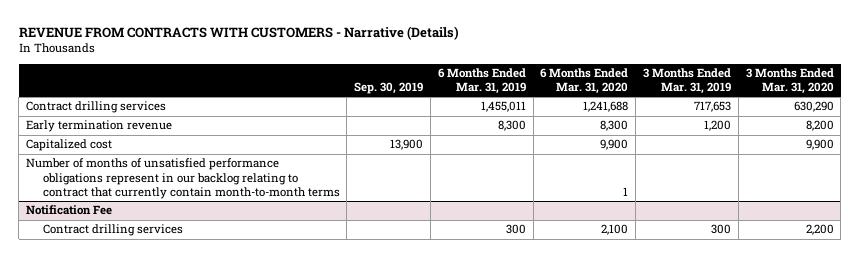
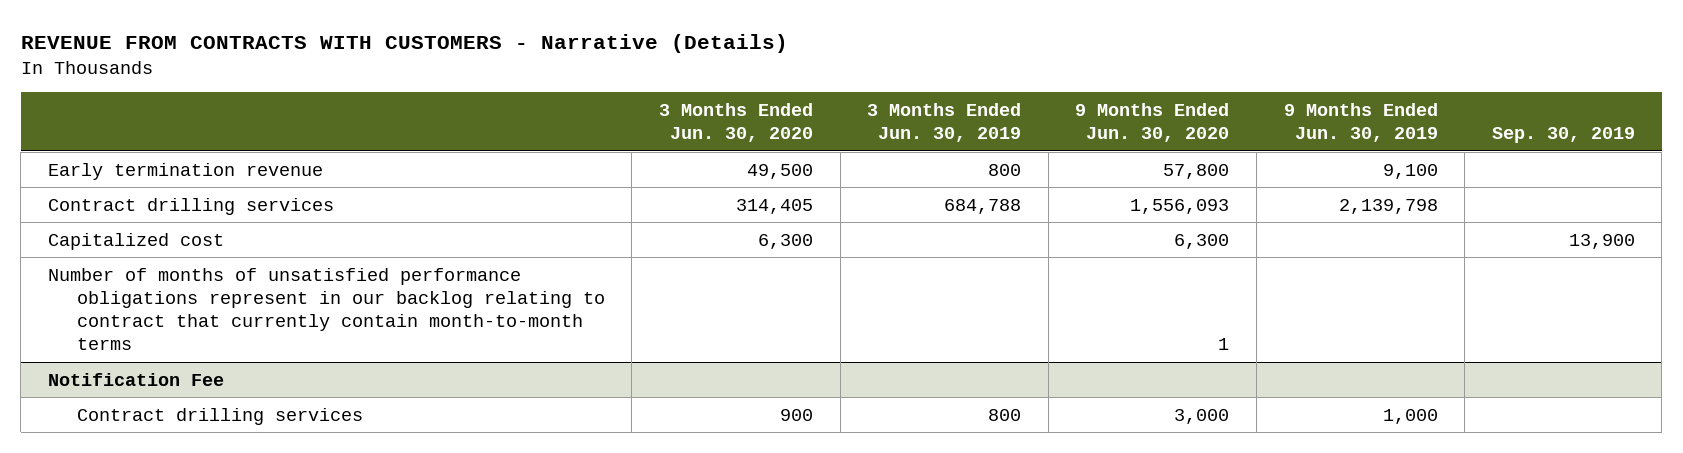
- | Sep. 30, 2019 | 6 Months Ended Mar. 31, 2019 | 6 Months Ended Mar. 31, 2020 | 3 Months Ended Mar. 31, 2019 | 3 Months Ended Mar. 31, 2020
+ | 3 Months Ended Jun. 30, 2020 | 3 Months Ended Jun. 30, 2019 | 9 Months Ended Jun. 30, 2020 | 9 Months Ended Jun. 30, 2019 | Sep. 30, 2019
moved down: Contract drilling services | 314,405 | 684,788 | 1,556,093 | 2,139,798 |

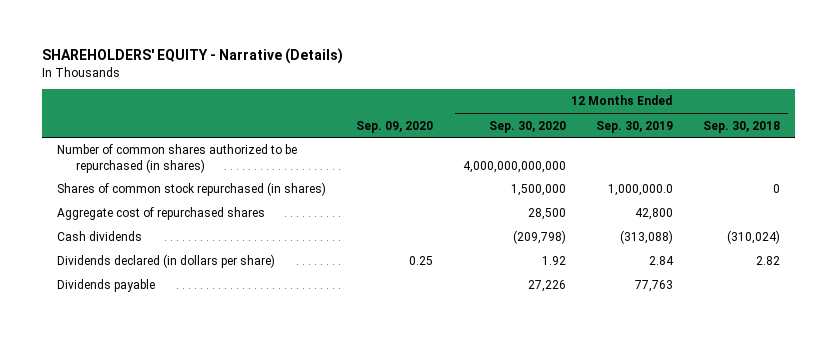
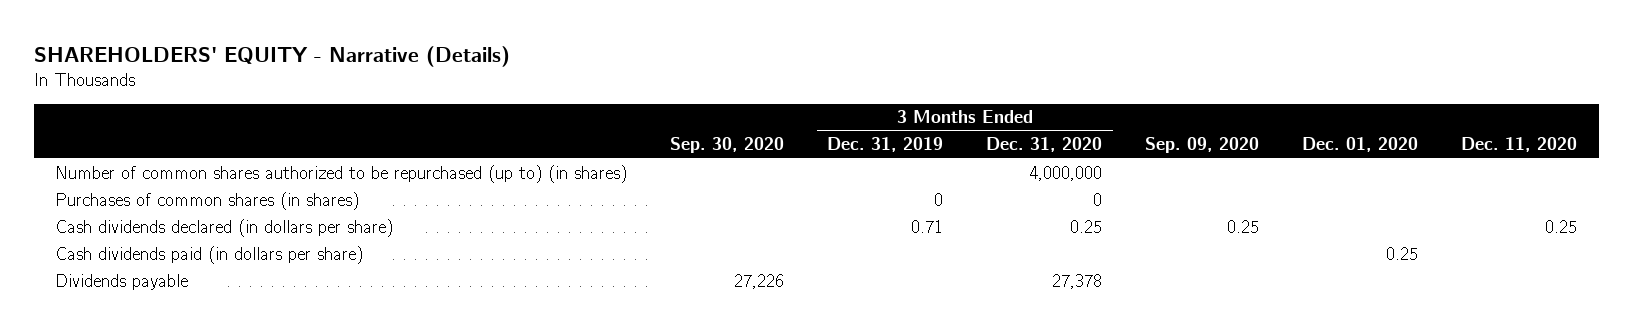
- | Sep. 09, 2020 | 12 Months Ended Sep. 30, 2020 | 12 Months Ended Sep. 30, 2019 | 12 Months Ended Sep. 30, 2018
+ | Sep. 30, 2020 | 3 Months Ended Dec. 31, 2019 | 3 Months Ended Dec. 31, 2020 | Sep. 09, 2020 | Dec. 01, 2020 | Dec. 11, 2020
- Number of common shares authorized to be repurchased (in shares) | | 4,000,000,000,000 | |
- Shares of common stock repurchased (in shares) | | 1,500,000 | 1,000,000.0 | 0
- Aggregate cost of repurchased shares | | 28,500 | 42,800 |
- Cash dividends | | (209,798) | (313,088) | (310,024)
- Dividends declared (in dollars per share) | 0.25 | 1.92 | 2.84 | 2.82
+ Number of common shares authorized to be repurchased (up to) (in shares) | | | 4,000,000 | | |
+ Purchases of common shares (in shares) | | 0 | 0 | | |
+ Cash dividends declared (in dollars per share) | | 0.71 | 0.25 | 0.25 | | 0.25
+ Cash dividends paid (in dollars per share) | | | | | 0.25 |

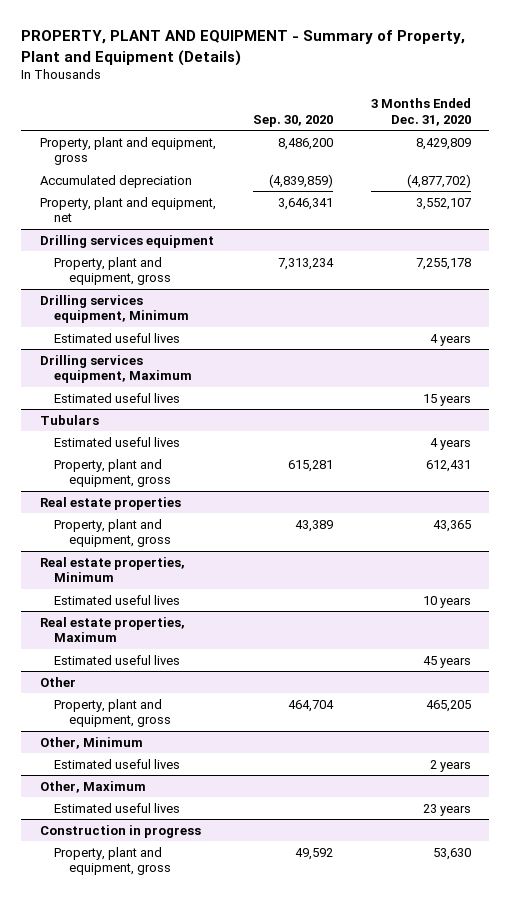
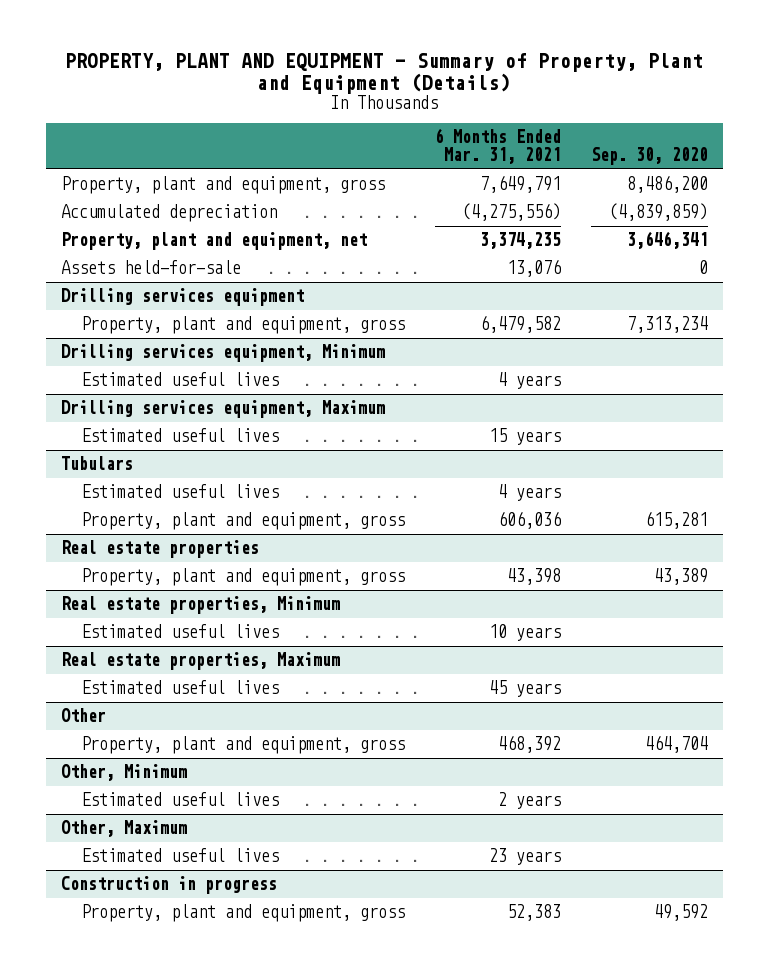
- | Sep. 30, 2020 | 3 Months Ended Dec. 31, 2020
+ | 6 Months Ended Mar. 31, 2021 | Sep. 30, 2020
+ Assets held-for-sale | 13,076 | 0

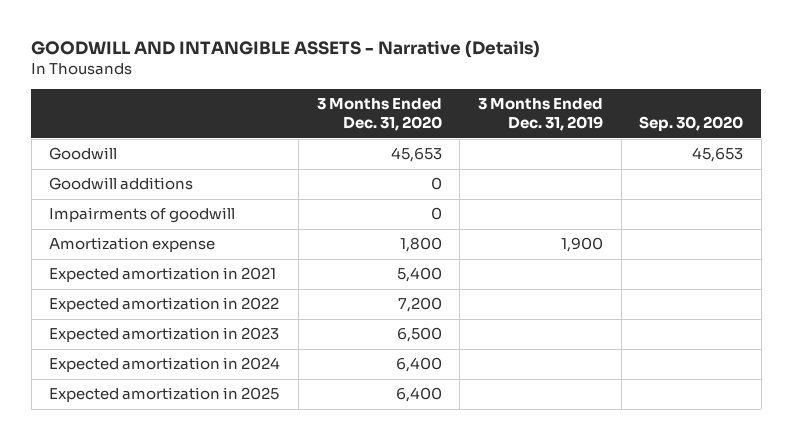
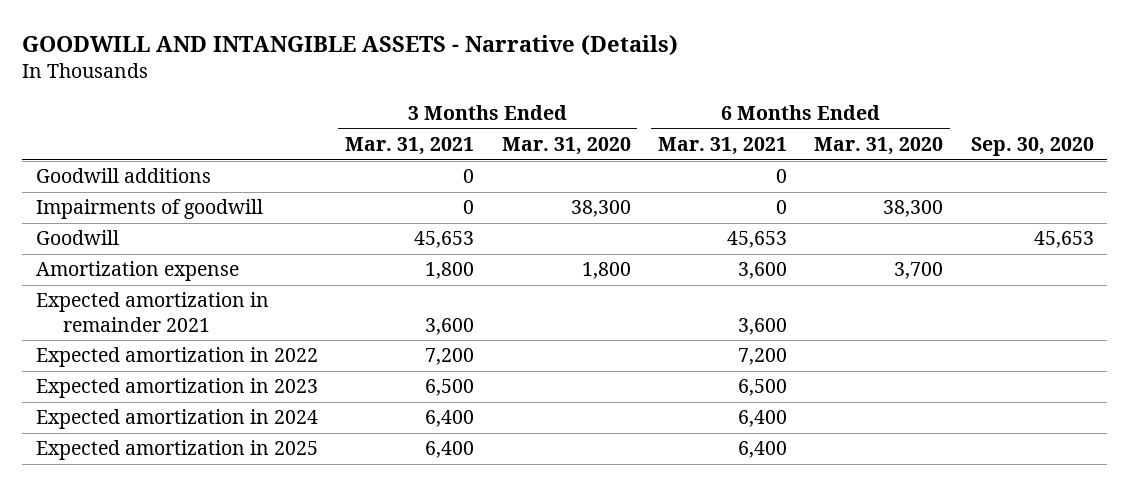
- | 3 Months Ended Dec. 31, 2020 | 3 Months Ended Dec. 31, 2019 | Sep. 30, 2020
+ | 3 Months Ended Mar. 31, 2021 | 3 Months Ended Mar. 31, 2020 | 6 Months Ended Mar. 31, 2021 | 6 Months Ended Mar. 31, 2020 | Sep. 30, 2020
moved down: Goodwill | 45,653 | | 45,653 | | 45,653
- Expected amortization in 2021 | 5,400 | |
+ Expected amortization in remainder 2021 | 3,600 | | 3,600 | |

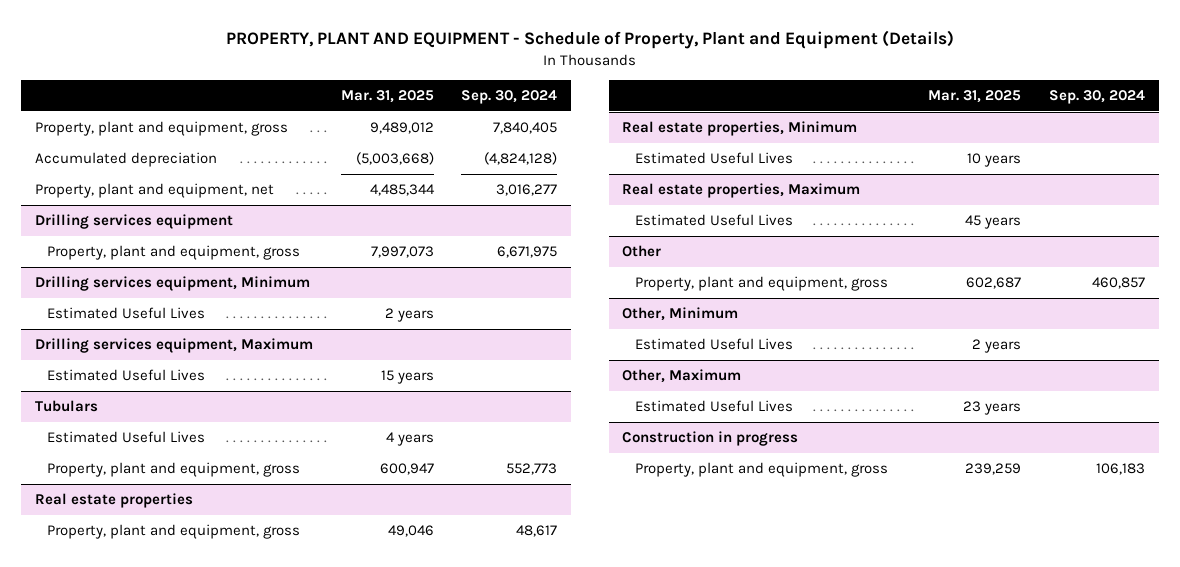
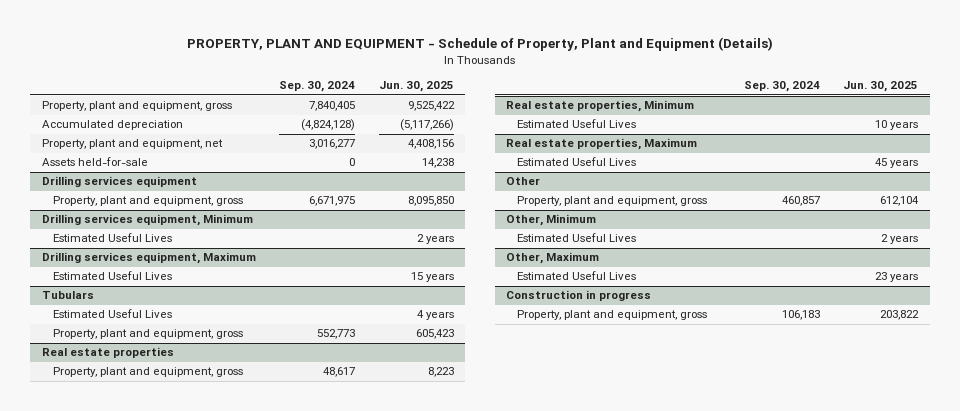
- | Mar. 31, 2025 | Sep. 30, 2024
+ | Sep. 30, 2024 | Jun. 30, 2025
+ Assets held-for-sale | 0 | 14,238

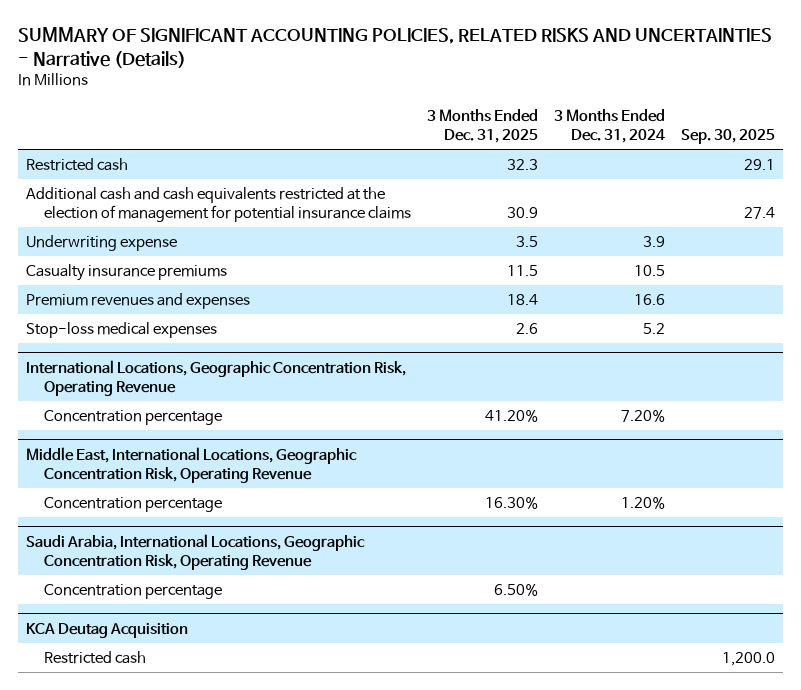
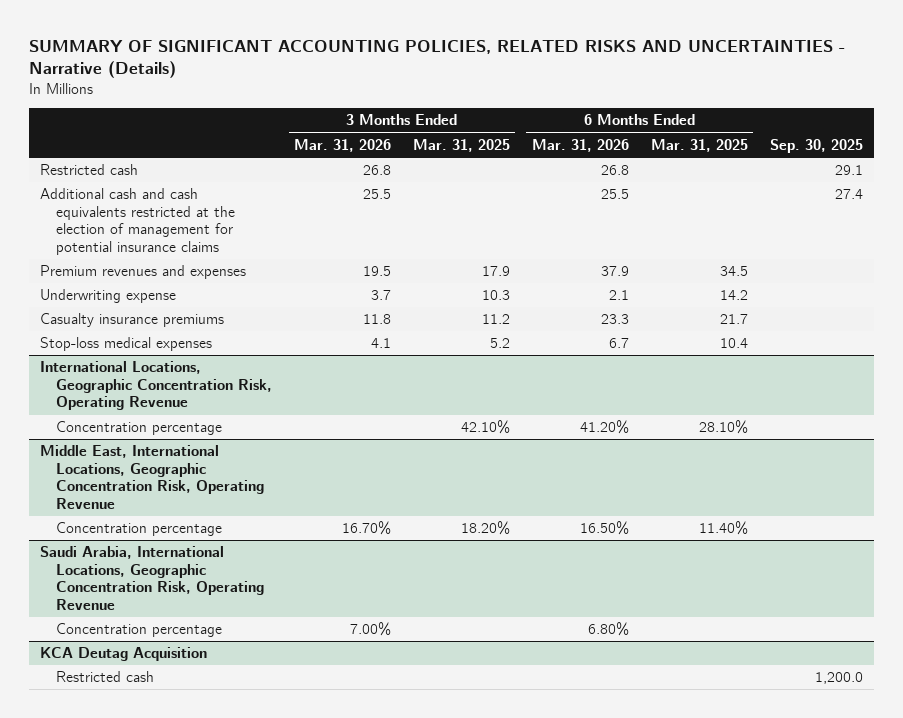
- | 3 Months Ended Dec. 31, 2025 | 3 Months Ended Dec. 31, 2024 | Sep. 30, 2025
+ | 3 Months Ended Mar. 31, 2026 | 3 Months Ended Mar. 31, 2025 | 6 Months Ended Mar. 31, 2026 | 6 Months Ended Mar. 31, 2025 | Sep. 30, 2025
moved up: Premium revenues and expenses | 19.5 | 17.9 | 37.9 | 34.5 |

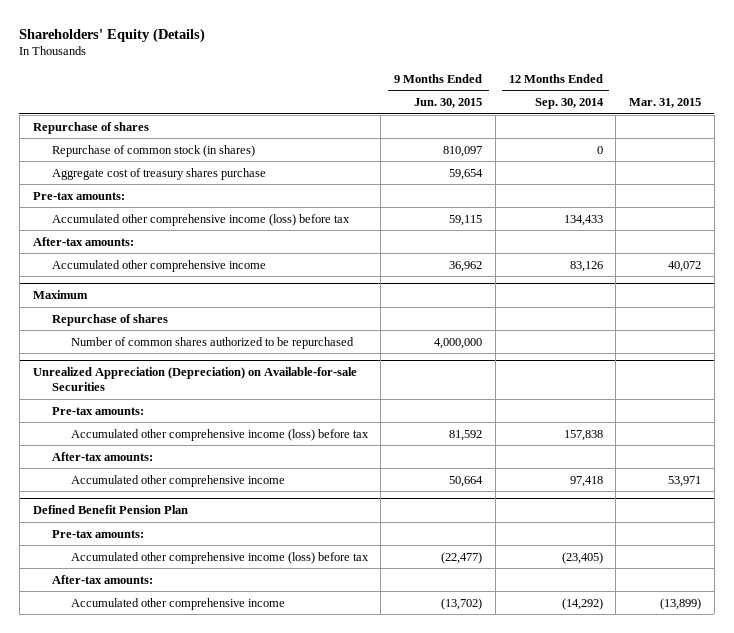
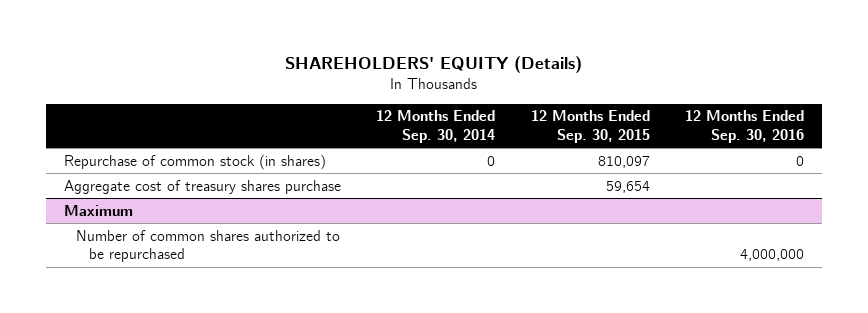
- Shareholders' Equity (Details)
+ SHAREHOLDERS' EQUITY (Details)
- | 9 Months Ended Jun. 30, 2015 | 12 Months Ended Sep. 30, 2014 | Mar. 31, 2015
+ | 12 Months Ended Sep. 30, 2014 | 12 Months Ended Sep. 30, 2015 | 12 Months Ended Sep. 30, 2016
- Repurchase of shares
- Pre-tax amounts:
- Accumulated other comprehensive income (loss) before tax | 59,115 | 134,433 |
- After-tax amounts:
- Accumulated other comprehensive income | 36,962 | 83,126 | 40,072
@ Maximum
- Repurchase of shares
- Unrealized Appreciation (Depreciation) on Available-for-sale Securities
- Pre-tax amounts:
- Accumulated other comprehensive income (loss) before tax | 81,592 | 157,838 |
- After-tax amounts:
- Accumulated other comprehensive income | 50,664 | 97,418 | 53,971
- Defined Benefit Pension Plan
- Pre-tax amounts:
- Accumulated other comprehensive income (loss) before tax | (22,477) | (23,405) |
- After-tax amounts:
- Accumulated other comprehensive income | (13,702) | (14,292) | (13,899)

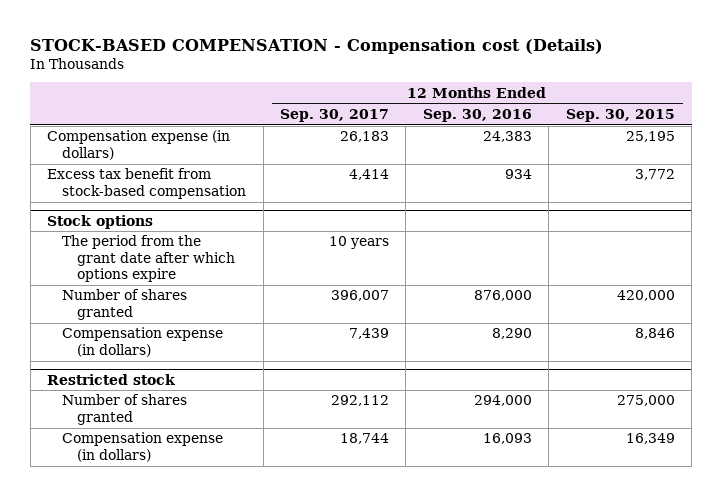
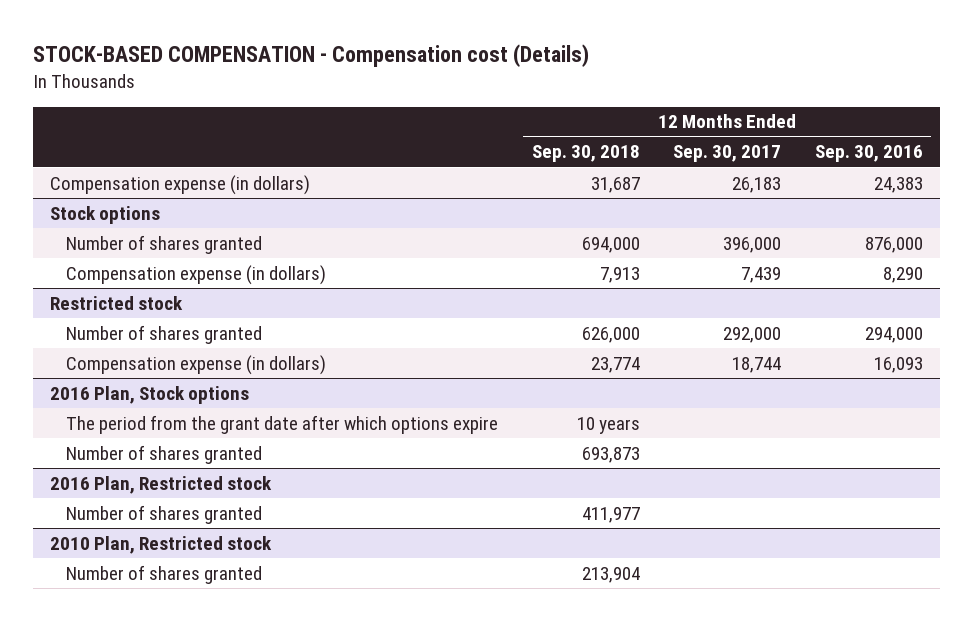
- | 12 Months Ended Sep. 30, 2017 | 12 Months Ended Sep. 30, 2016 | 12 Months Ended Sep. 30, 2015
+ | 12 Months Ended Sep. 30, 2018 | 12 Months Ended Sep. 30, 2017 | 12 Months Ended Sep. 30, 2016
- Excess tax benefit from stock-based compensation | 4,414 | 934 | 3,772
@ Stock options
- The period from the grant date after which options expire | 10 years | |
- Number of shares granted | 396,007 | 876,000 | 420,000
+ Number of shares granted | 694,000 | 396,000 | 876,000
@ Restricted stock
- Number of shares granted | 292,112 | 294,000 | 275,000
+ Number of shares granted | 626,000 | 292,000 | 294,000
+ 2016 Plan, Stock options
+ The period from the grant date after which options expire | 10 years | |
+ Number of shares granted | 693,873 | |
+ 2016 Plan, Restricted stock
+ Number of shares granted | 411,977 | |
+ 2010 Plan, Restricted stock
+ Number of shares granted | 213,904 | |

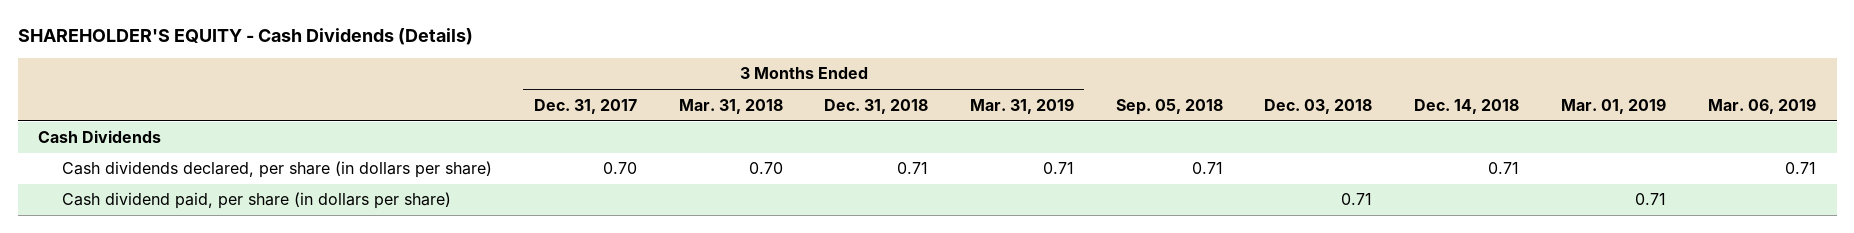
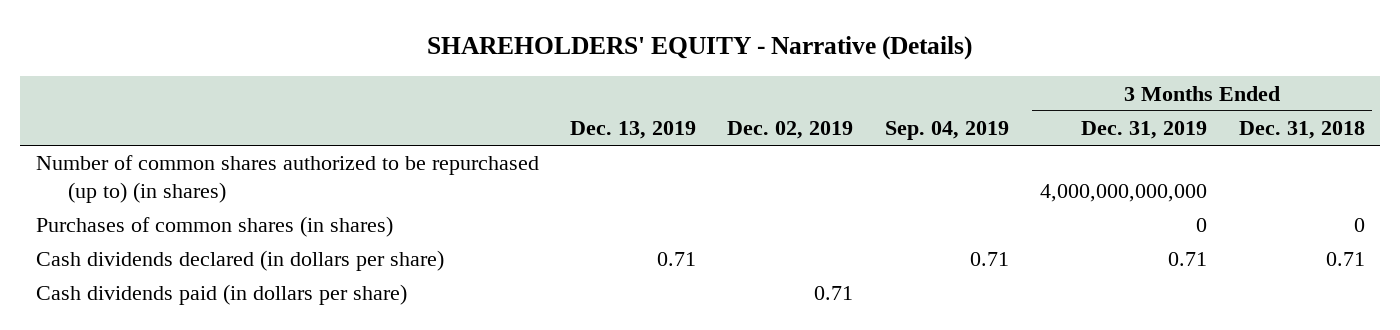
- SHAREHOLDER'S EQUITY - Cash Dividends (Details)
+ SHAREHOLDERS' EQUITY - Narrative (Details)
- | 3 Months Ended Dec. 31, 2017 | 3 Months Ended Mar. 31, 2018 | 3 Months Ended Dec. 31, 2018 | 3 Months Ended Mar. 31, 2019 | Sep. 05, 2018 | Dec. 03, 2018 | Dec. 14, 2018 | Mar. 01, 2019 | Mar. 06, 2019
+ | Dec. 13, 2019 | Dec. 02, 2019 | Sep. 04, 2019 | 3 Months Ended Dec. 31, 2019 | 3 Months Ended Dec. 31, 2018
- Cash Dividends
- Cash dividends declared, per share (in dollars per share) | 0.70 | 0.70 | 0.71 | 0.71 | 0.71 | | 0.71 | | 0.71
- Cash dividend paid, per share (in dollars per share) | | | | | | 0.71 | | 0.71 |
+ Number of common shares authorized to be repurchased (up to) (in shares) | | | | 4,000,000,000,000 |
+ Purchases of common shares (in shares) | | | | 0 | 0
+ Cash dividends declared (in dollars per share) | 0.71 | | 0.71 | 0.71 | 0.71
+ Cash dividends paid (in dollars per share) | | 0.71 | | |

